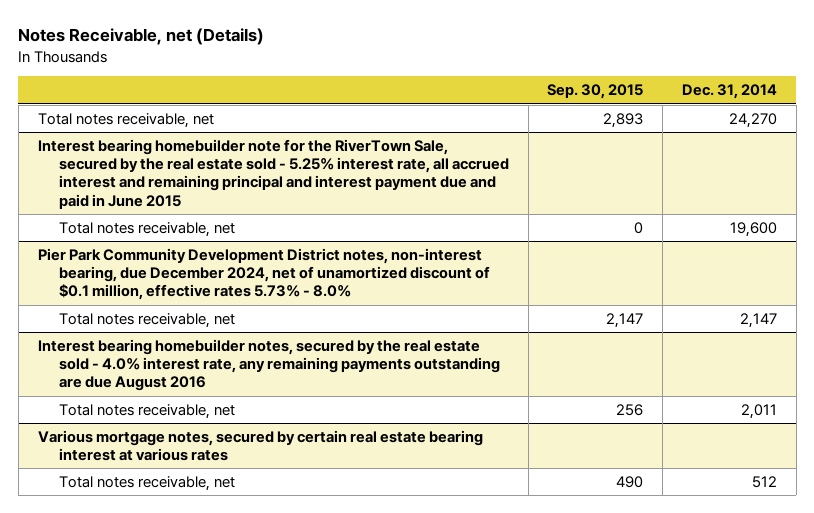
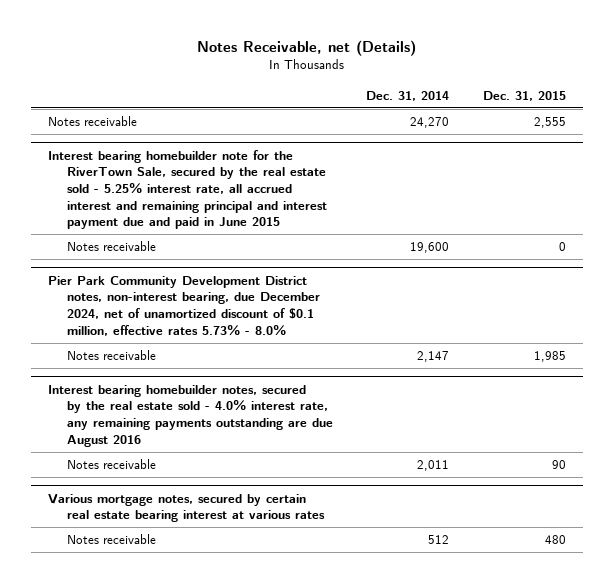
- | Sep. 30, 2015 | Dec. 31, 2014
+ | Dec. 31, 2014 | Dec. 31, 2015
- Total notes receivable, net | 2,893 | 24,270
+ Notes receivable | 24,270 | 2,555
@ Interest bearing homebuilder note for the RiverTown Sale, secured by the real estate sold - 5.25% interest rate, all accrued interest and remaining principal and interest payment due and paid in June 2015
- Total notes receivable, net | 0 | 19,600
+ Notes receivable | 19,600 | 0
@ Pier Park Community Development District notes, non-interest bearing, due December 2024, net of unamortized discount of $0.1 million, effective rates 5.73% - 8.0%
- Total notes receivable, net | 2,147 | 2,147
+ Notes receivable | 2,147 | 1,985
@ Interest bearing homebuilder notes, secured by the real estate sold - 4.0% interest rate, any remaining payments outstanding are due August 2016
- Total notes receivable, net | 256 | 2,011
+ Notes receivable | 2,011 | 90
@ Various mortgage notes, secured by certain real estate bearing interest at various rates
- Total notes receivable, net | 490 | 512
+ Notes receivable | 512 | 480

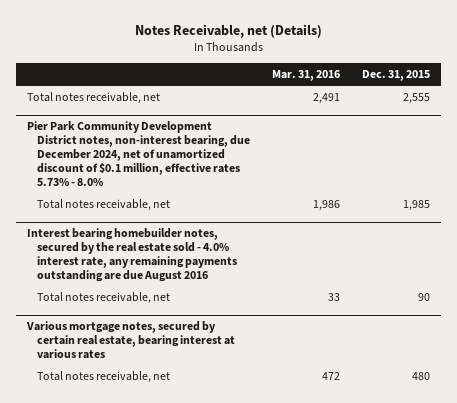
- | Dec. 31, 2014 | Dec. 31, 2015
+ | Mar. 31, 2016 | Dec. 31, 2015
- Notes receivable | 24,270 | 2,555
- Interest bearing homebuilder note for the RiverTown Sale, secured by the real estate sold - 5.25% interest rate, all accrued interest and remaining principal and interest payment due and paid in June 2015
- Notes receivable | 19,600 | 0
+ Total notes receivable, net | 2,491 | 2,555
@ Pier Park Community Development District notes, non-interest bearing, due December 2024, net of unamortized discount of $0.1 million, effective rates 5.73% - 8.0%
- Notes receivable | 2,147 | 1,985
+ Total notes receivable, net | 1,986 | 1,985
@ Interest bearing homebuilder notes, secured by the real estate sold - 4.0% interest rate, any remaining payments outstanding are due August 2016
- Notes receivable | 2,011 | 90
- Various mortgage notes, secured by certain real estate bearing interest at various rates
- Notes receivable | 512 | 480
@ Interest bearing homebuilder notes, secured by the real estate sold - 4.0% interest rate, any remaining payments outstanding are due August 2016
+ Total notes receivable, net | 33 | 90
+ Various mortgage notes, secured by certain real estate, bearing interest at various rates
+ Total notes receivable, net | 472 | 480

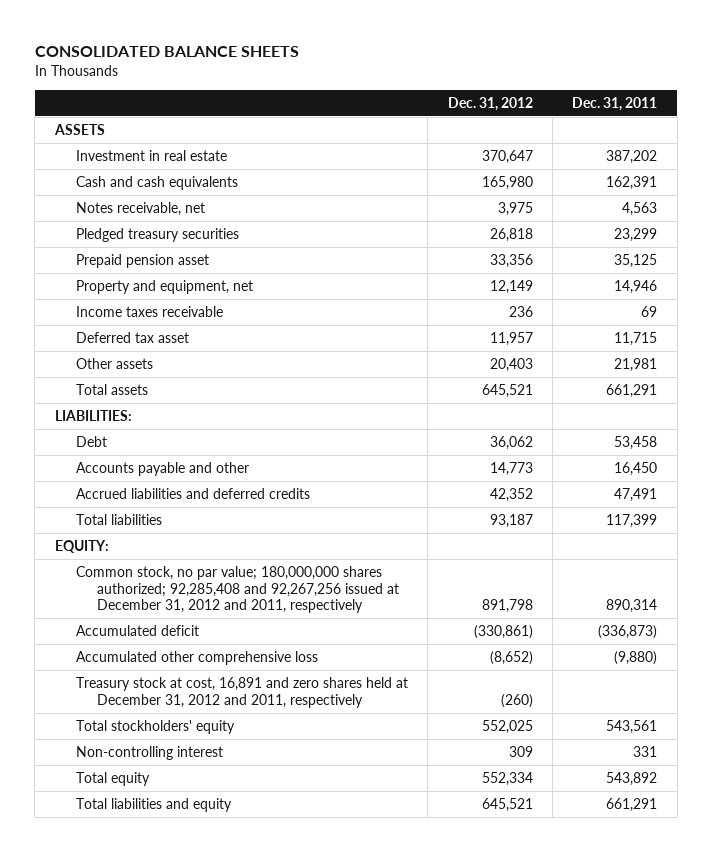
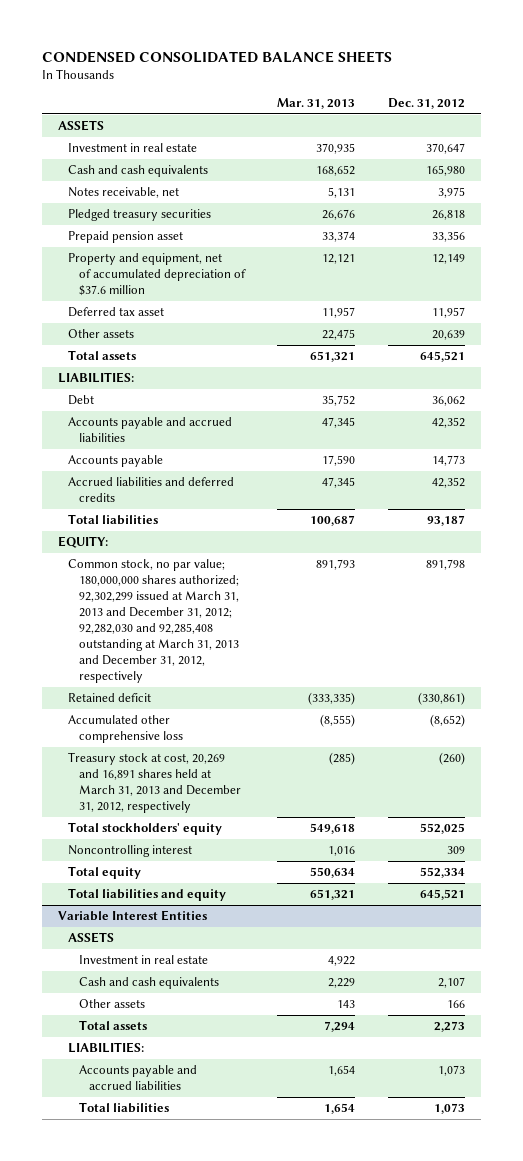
- CONSOLIDATED BALANCE SHEETS
+ CONDENSED CONSOLIDATED BALANCE SHEETS
- | Dec. 31, 2012 | Dec. 31, 2011
+ | Mar. 31, 2013 | Dec. 31, 2012
- Property and equipment, net | 12,149 | 14,946
- Income taxes receivable | 236 | 69
+ Property and equipment, net of accumulated depreciation of $37.6 million | 12,121 | 12,149
- Other assets | 20,403 | 21,981
+ Other assets | 22,475 | 20,639
- Accounts payable and other | 14,773 | 16,450
+ Accounts payable and accrued liabilities | 47,345 | 42,352
+ Accounts payable | 17,590 | 14,773
- Common stock, no par value; 180,000,000 shares authorized; 92,285,408 and 92,267,256 issued at December 31, 2012 and 2011, respectively | 891,798 | 890,314
- Accumulated deficit | (330,861) | (336,873)
+ Common stock, no par value; 180,000,000 shares authorized; 92,302,299 issued at March 31, 2013 and December 31, 2012; 92,282,030 and 92,285,408 outstanding at March 31, 2013 and December 31, 2012, respectively | 891,793 | 891,798
+ Retained deficit | (333,335) | (330,861)
- Treasury stock at cost, 16,891 and zero shares held at December 31, 2012 and 2011, respectively | (260) |
+ Treasury stock at cost, 20,269 and 16,891 shares held at March 31, 2013 and December 31, 2012, respectively | (285) | (260)
- Non-controlling interest | 309 | 331
+ Noncontrolling interest | 1,016 | 309
+ Variable Interest Entities
+ ASSETS
+ Investment in real estate | 4,922 |
+ Cash and cash equivalents | 2,229 | 2,107
+ Other assets | 143 | 166
+ Total assets | 7,294 | 2,273
+ LIABILITIES:
+ Accounts payable and accrued liabilities | 1,654 | 1,073
+ Total liabilities | 1,654 | 1,073

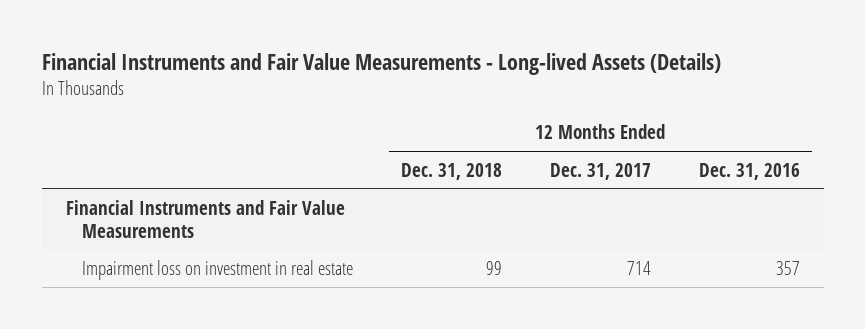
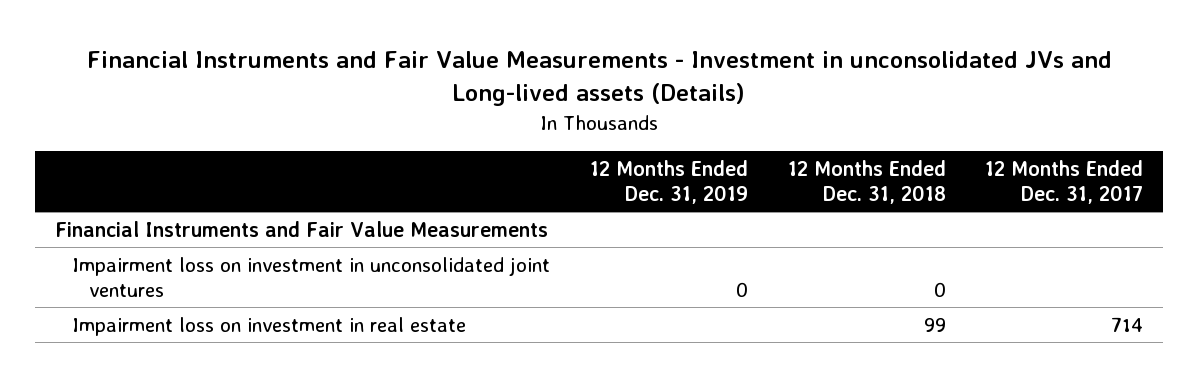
- Financial Instruments and Fair Value Measurements - Long-lived Assets (Details)
+ Financial Instruments and Fair Value Measurements - Investment in unconsolidated JVs and Long-lived assets (Details)
- | 12 Months Ended Dec. 31, 2018 | 12 Months Ended Dec. 31, 2017 | 12 Months Ended Dec. 31, 2016
+ | 12 Months Ended Dec. 31, 2019 | 12 Months Ended Dec. 31, 2018 | 12 Months Ended Dec. 31, 2017
+ Impairment loss on investment in unconsolidated joint ventures | 0 | 0 |

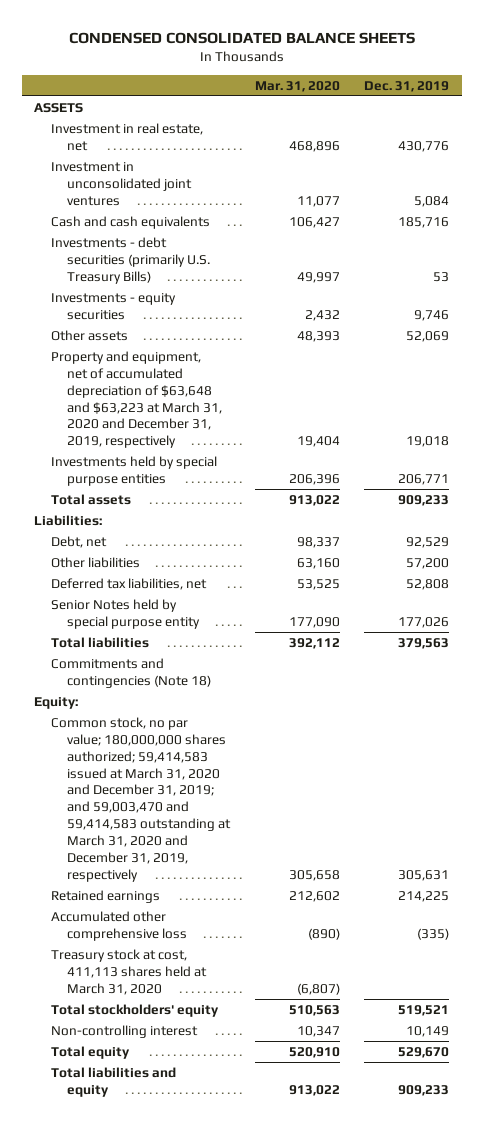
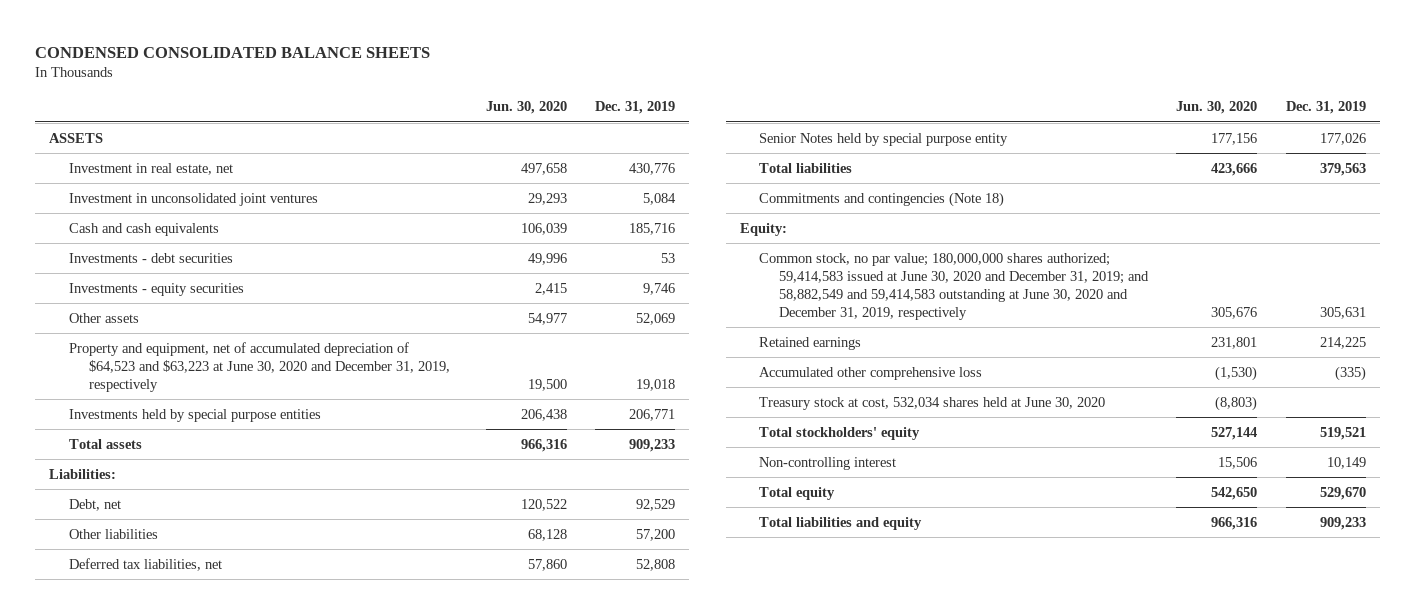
- | Mar. 31, 2020 | Dec. 31, 2019
+ | Jun. 30, 2020 | Dec. 31, 2019
- Investments - debt securities (primarily U.S. Treasury Bills) | 49,997 | 53
+ Investments - debt securities | 49,996 | 53
- Property and equipment, net of accumulated depreciation of $63,648 and $63,223 at March 31, 2020 and December 31, 2019, respectively | 19,404 | 19,018
+ Property and equipment, net of accumulated depreciation of $64,523 and $63,223 at June 30, 2020 and December 31, 2019, respectively | 19,500 | 19,018
- Common stock, no par value; 180,000,000 shares authorized; 59,414,583 issued at March 31, 2020 and December 31, 2019; and 59,003,470 and 59,414,583 outstanding at March 31, 2020 and December 31, 2019, respectively | 305,658 | 305,631
+ Common stock, no par value; 180,000,000 shares authorized; 59,414,583 issued at June 30, 2020 and December 31, 2019; and 58,882,549 and 59,414,583 outstanding at June 30, 2020 and December 31, 2019, respectively | 305,676 | 305,631
- Treasury stock at cost, 411,113 shares held at March 31, 2020 | (6,807) |
+ Treasury stock at cost, 532,034 shares held at June 30, 2020 | (8,803) |

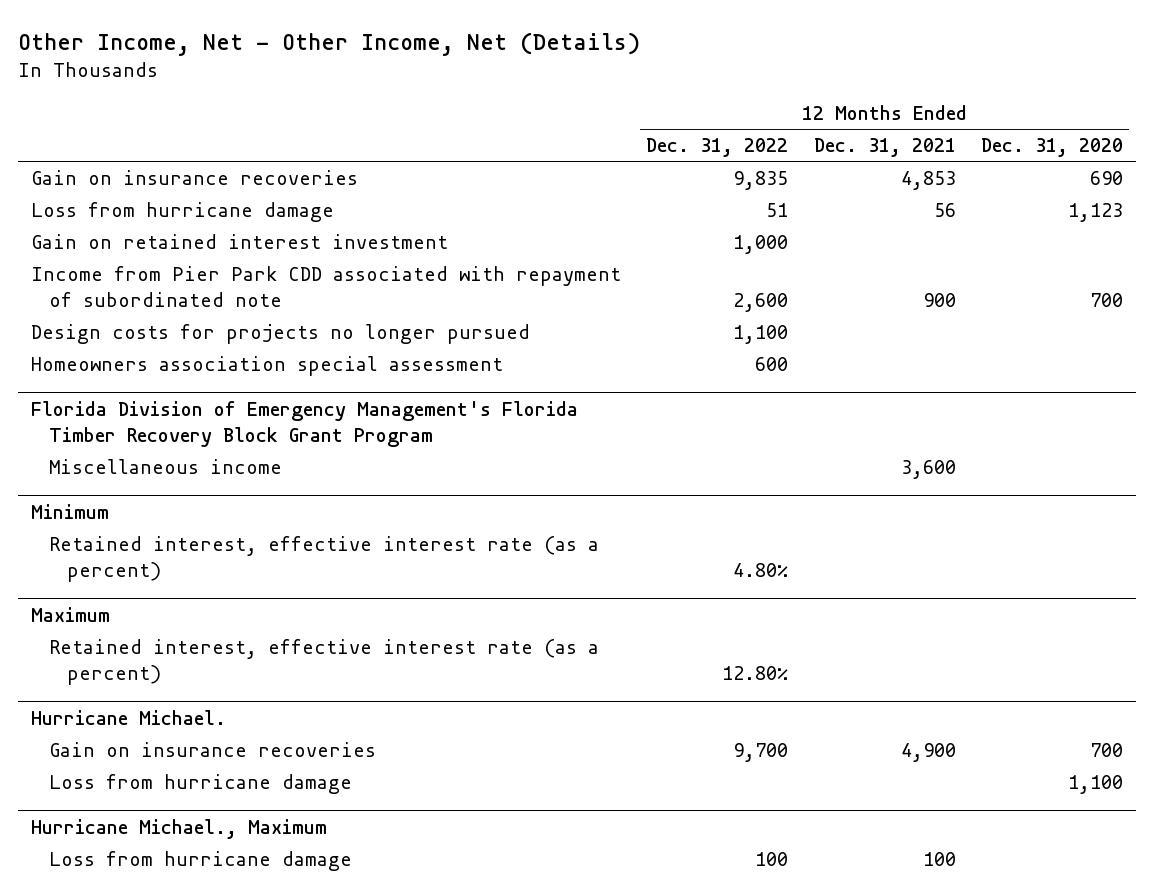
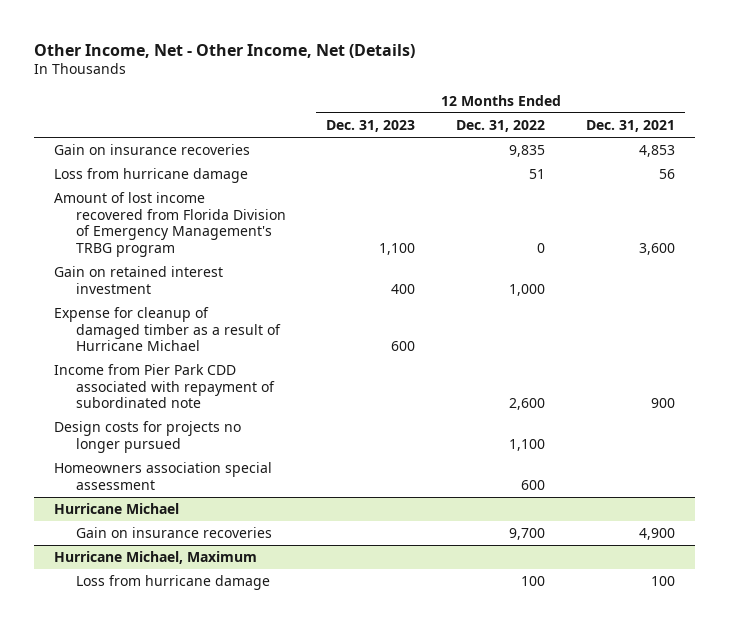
- | 12 Months Ended Dec. 31, 2022 | 12 Months Ended Dec. 31, 2021 | 12 Months Ended Dec. 31, 2020
+ | 12 Months Ended Dec. 31, 2023 | 12 Months Ended Dec. 31, 2022 | 12 Months Ended Dec. 31, 2021
+ Amount of lost income recovered from Florida Division of Emergency Management's TRBG program | 1,100 | 0 | 3,600
+ Expense for cleanup of damaged timber as a result of Hurricane Michael | 600 | |
- Florida Division of Emergency Management's Florida Timber Recovery Block Grant Program
- Miscellaneous income | | 3,600 |
- Minimum
- Retained interest, effective interest rate (as a percent) | 4.80% | |
- Maximum
- Retained interest, effective interest rate (as a percent) | 12.80% | |
- Hurricane Michael.
+ Hurricane Michael
- Loss from hurricane damage | | | 1,100
- Hurricane Michael., Maximum
+ Hurricane Michael, Maximum

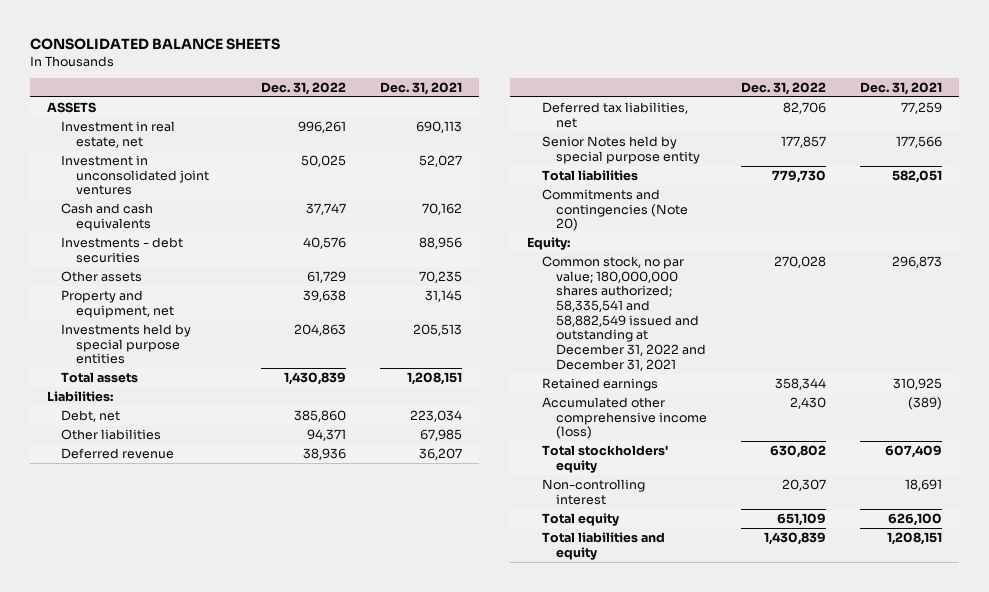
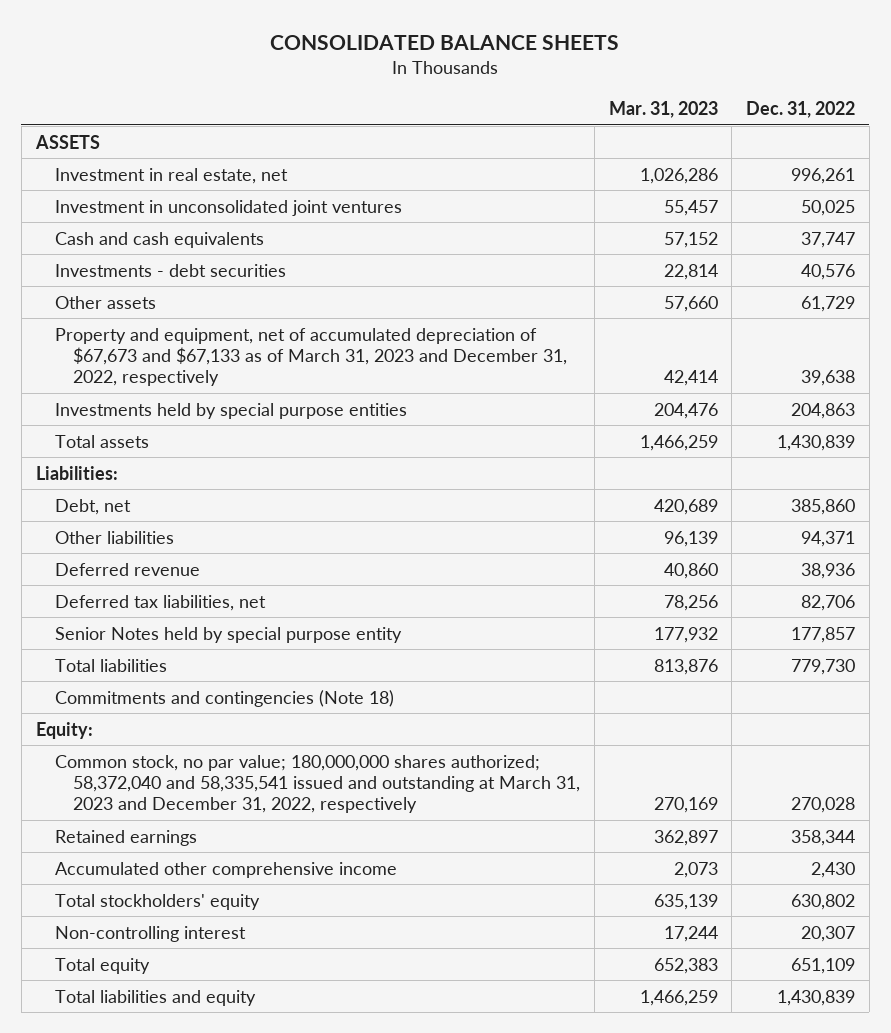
- | Dec. 31, 2022 | Dec. 31, 2021
+ | Mar. 31, 2023 | Dec. 31, 2022
- Property and equipment, net | 39,638 | 31,145
+ Property and equipment, net of accumulated depreciation of $67,673 and $67,133 as of March 31, 2023 and December 31, 2022, respectively | 42,414 | 39,638
- Commitments and contingencies (Note 20)
+ Commitments and contingencies (Note 18)
- Common stock, no par value; 180,000,000 shares authorized; 58,335,541 and 58,882,549 issued and outstanding at December 31, 2022 and December 31, 2021 | 270,028 | 296,873
+ Common stock, no par value; 180,000,000 shares authorized; 58,372,040 and 58,335,541 issued and outstanding at March 31, 2023 and December 31, 2022, respectively | 270,169 | 270,028
- Accumulated other comprehensive income (loss) | 2,430 | (389)
+ Accumulated other comprehensive income | 2,073 | 2,430

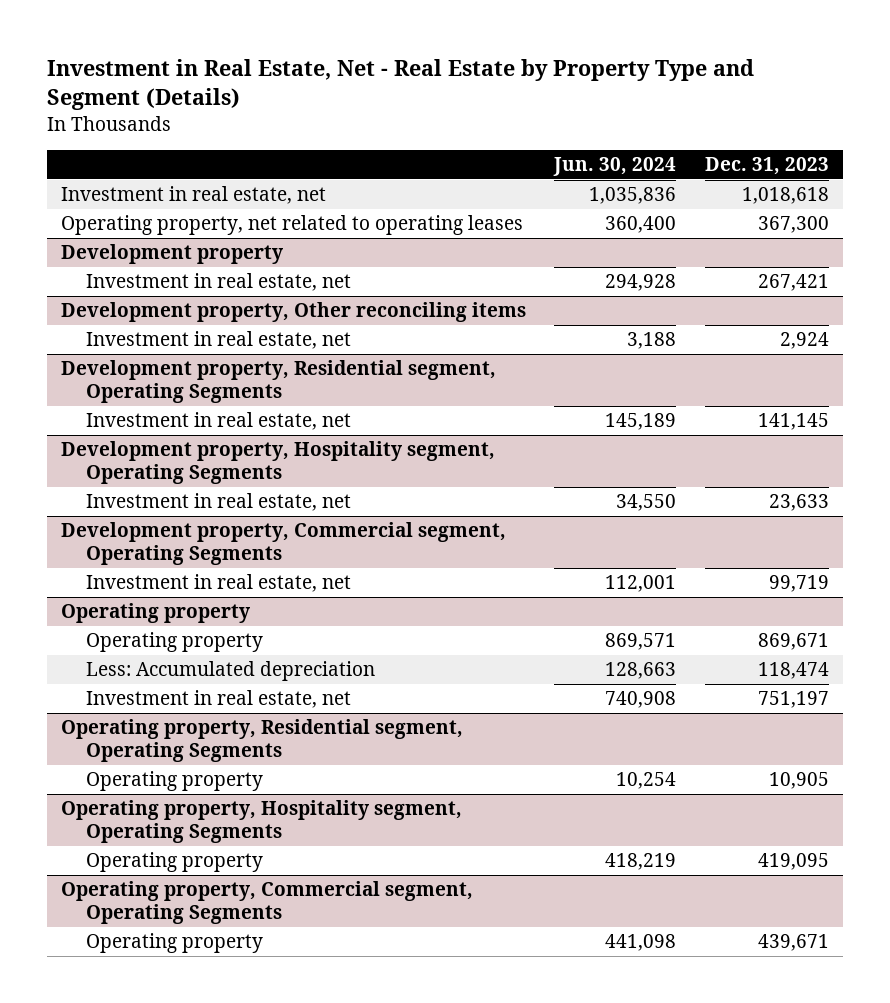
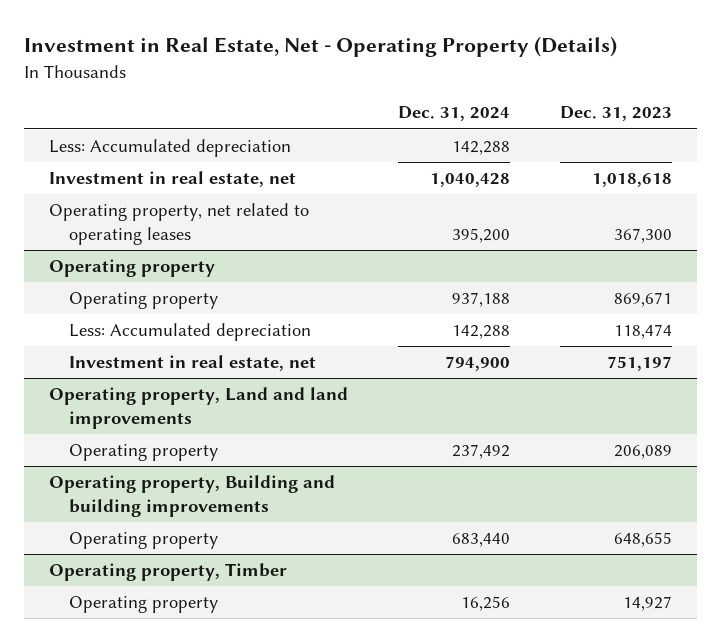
- Investment in Real Estate, Net - Real Estate by Property Type and Segment (Details)
+ Investment in Real Estate, Net - Operating Property (Details)
- | Jun. 30, 2024 | Dec. 31, 2023
+ | Dec. 31, 2024 | Dec. 31, 2023
+ Less: Accumulated depreciation | 142,288 |
- Development property
- Investment in real estate, net | 294,928 | 267,421
- Development property, Other reconciling items
- Investment in real estate, net | 3,188 | 2,924
- Development property, Residential segment, Operating Segments
- Investment in real estate, net | 145,189 | 141,145
- Development property, Hospitality segment, Operating Segments
- Investment in real estate, net | 34,550 | 23,633
- Development property, Commercial segment, Operating Segments
- Investment in real estate, net | 112,001 | 99,719
- Operating property, Residential segment, Operating Segments
- Operating property | 10,254 | 10,905
- Operating property, Hospitality segment, Operating Segments
- Operating property | 418,219 | 419,095
- Operating property, Commercial segment, Operating Segments
- Operating property | 441,098 | 439,671
+ Operating property, Land and land improvements
+ Operating property | 237,492 | 206,089
+ Operating property, Building and building improvements
+ Operating property | 683,440 | 648,655
+ Operating property, Timber
+ Operating property | 16,256 | 14,927

